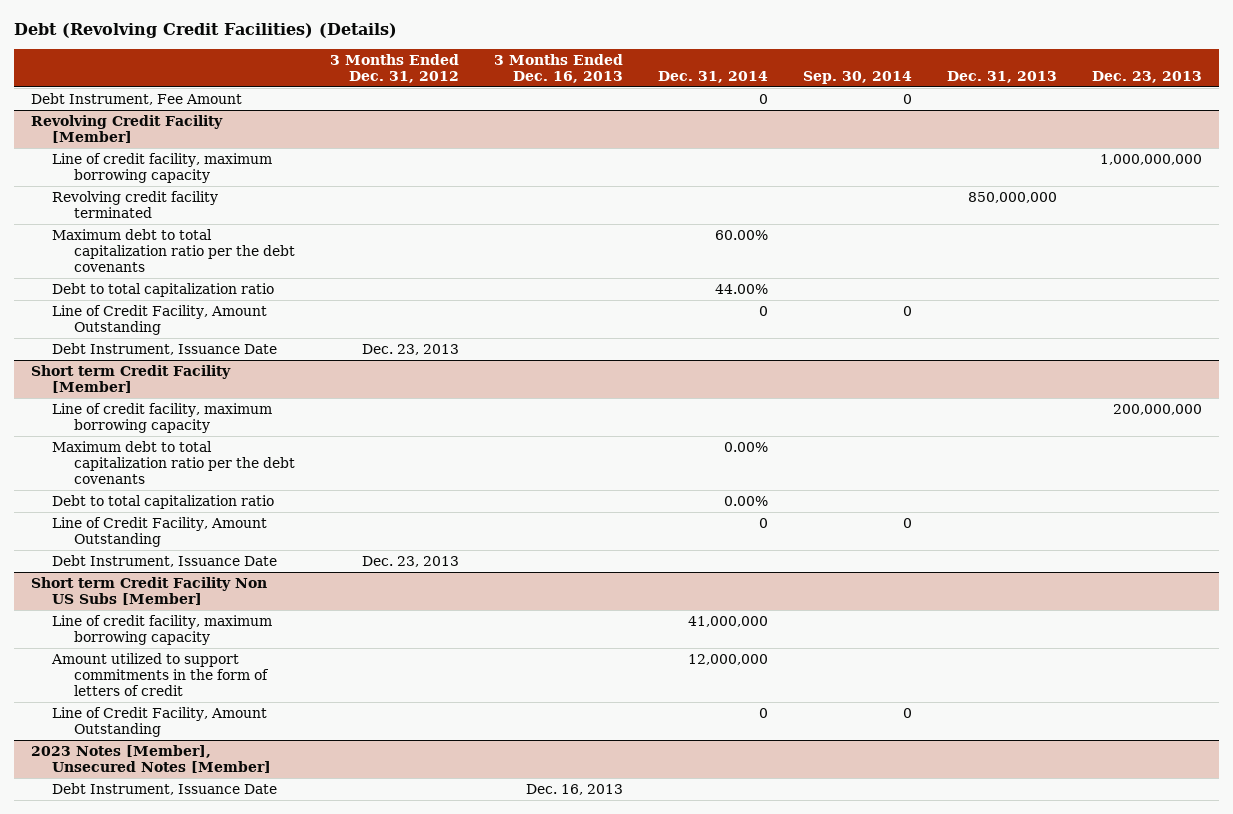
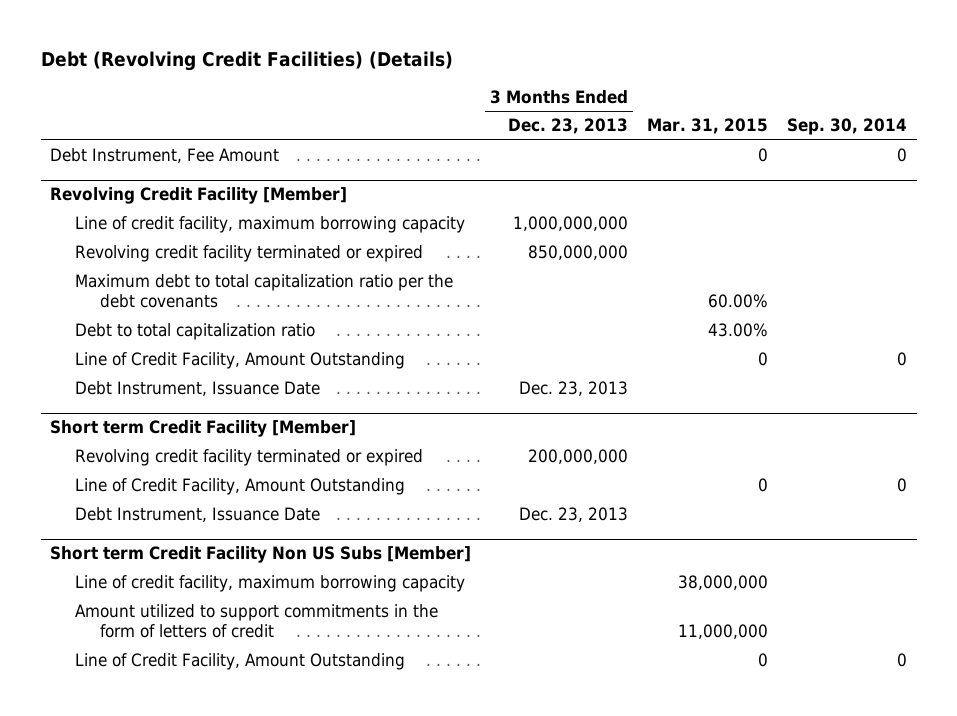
- | 3 Months Ended Dec. 31, 2012 | 3 Months Ended Dec. 16, 2013 | Dec. 31, 2014 | Sep. 30, 2014 | Dec. 31, 2013 | Dec. 23, 2013
+ | 3 Months Ended Dec. 23, 2013 | Mar. 31, 2015 | Sep. 30, 2014
@ Revolving Credit Facility [Member]
- Revolving credit facility terminated | | | | | 850,000,000 |
+ Revolving credit facility terminated or expired | 850,000,000 | |
@ Short term Credit Facility [Member]
- Line of credit facility, maximum borrowing capacity | | | | | | 200,000,000
- Maximum debt to total capitalization ratio per the debt covenants | | | 0.00% | | |
- Debt to total capitalization ratio | | | 0.00% | | |
+ Revolving credit facility terminated or expired | 200,000,000 | |
- 2023 Notes [Member], Unsecured Notes [Member]
- Debt Instrument, Issuance Date | | Dec. 16, 2013 | | | |

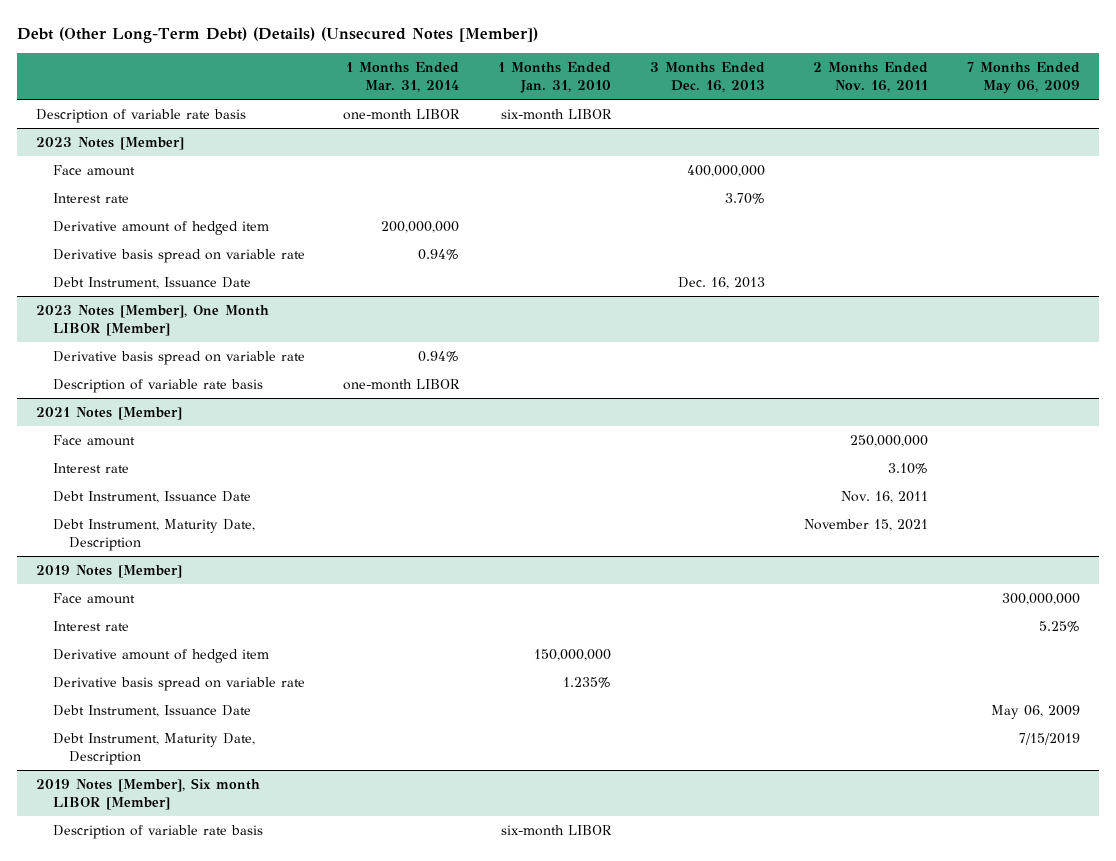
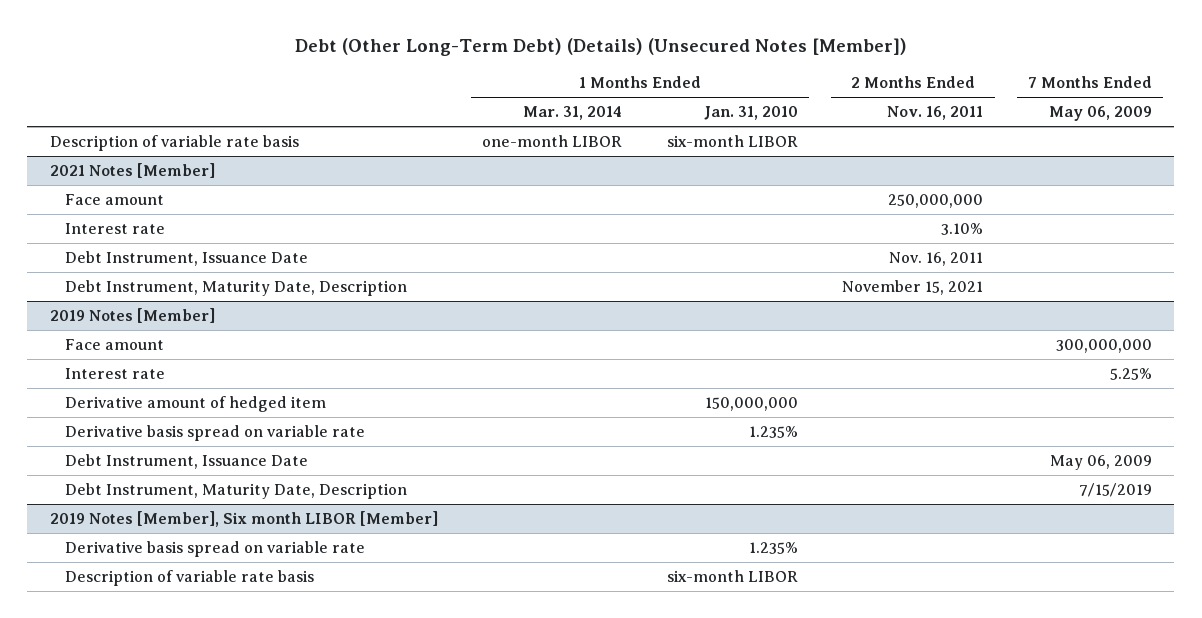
- | 1 Months Ended Mar. 31, 2014 | 1 Months Ended Jan. 31, 2010 | 3 Months Ended Dec. 16, 2013 | 2 Months Ended Nov. 16, 2011 | 7 Months Ended May 06, 2009
+ | 1 Months Ended Mar. 31, 2014 | 1 Months Ended Jan. 31, 2010 | 2 Months Ended Nov. 16, 2011 | 7 Months Ended May 06, 2009
- 2023 Notes [Member]
- Face amount | | | 400,000,000 | |
- Interest rate | | | 3.70% | |
- Derivative amount of hedged item | 200,000,000 | | | |
- Derivative basis spread on variable rate | 0.94% | | | |
- Debt Instrument, Issuance Date | | | Dec. 16, 2013 | |
- 2023 Notes [Member], One Month LIBOR [Member]
- Derivative basis spread on variable rate | 0.94% | | | |
- Description of variable rate basis | one-month LIBOR | | | |
@ 2019 Notes [Member], Six month LIBOR [Member]
+ Derivative basis spread on variable rate | | 1.235% | |

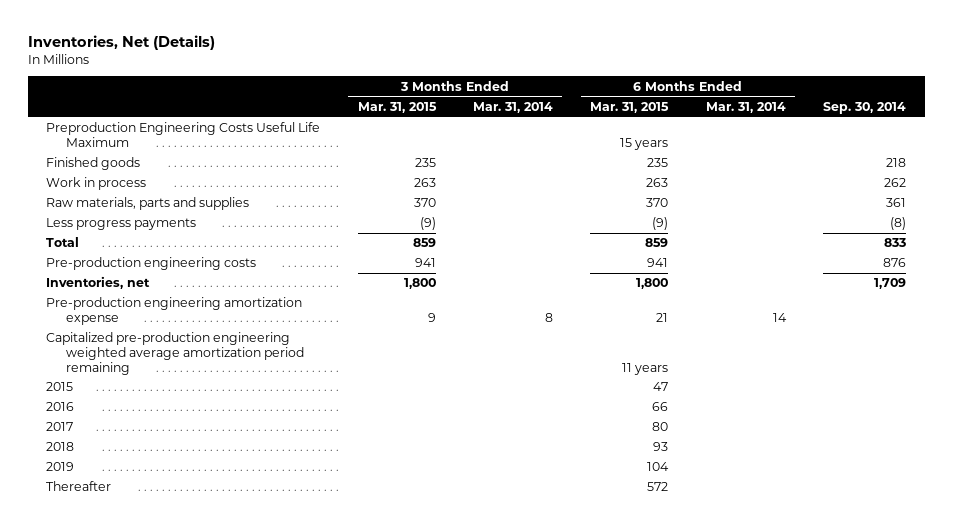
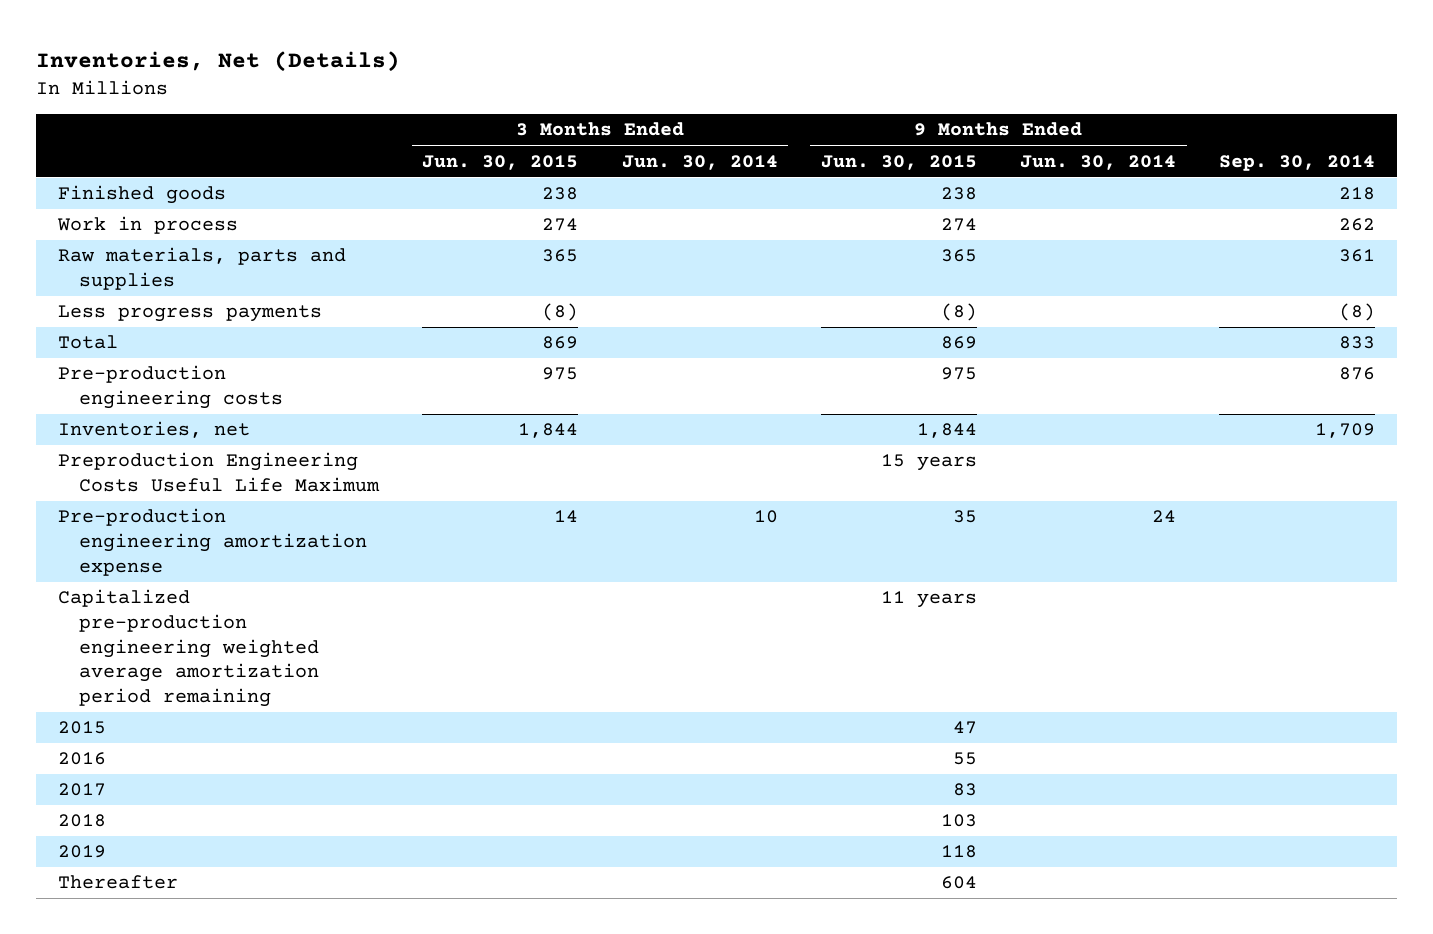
- | 3 Months Ended Mar. 31, 2015 | 3 Months Ended Mar. 31, 2014 | 6 Months Ended Mar. 31, 2015 | 6 Months Ended Mar. 31, 2014 | Sep. 30, 2014
+ | 3 Months Ended Jun. 30, 2015 | 3 Months Ended Jun. 30, 2014 | 9 Months Ended Jun. 30, 2015 | 9 Months Ended Jun. 30, 2014 | Sep. 30, 2014
moved down: Preproduction Engineering Costs Useful Life Maximum | | | 15 years | |

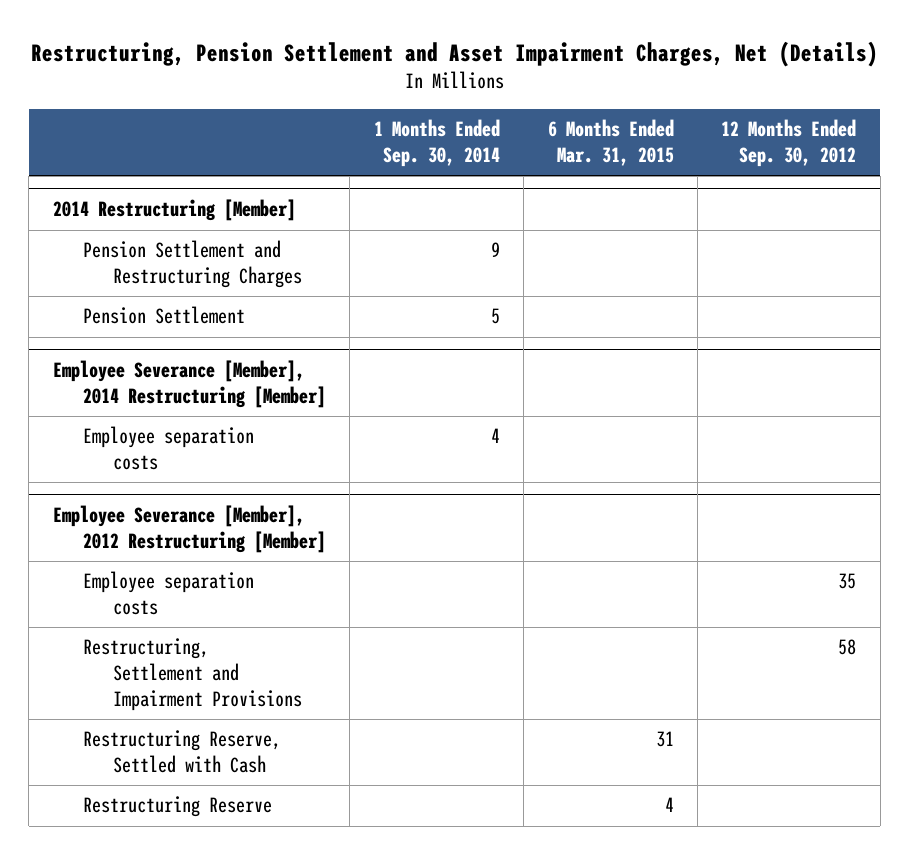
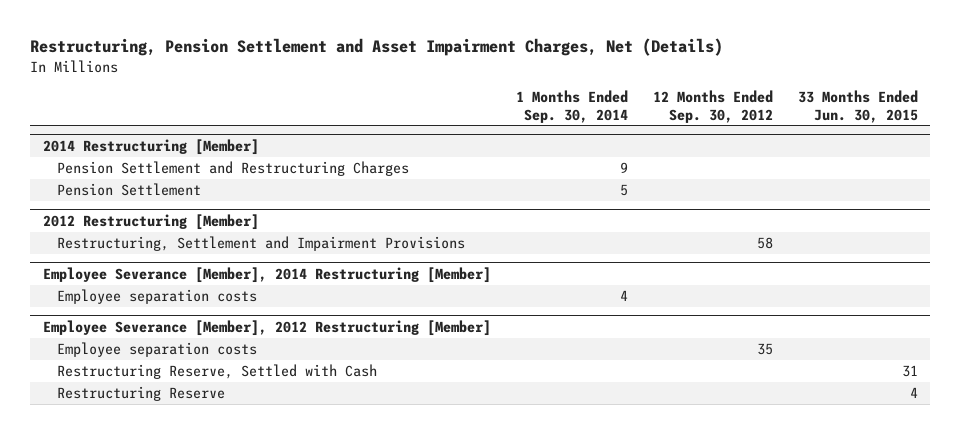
- | 1 Months Ended Sep. 30, 2014 | 6 Months Ended Mar. 31, 2015 | 12 Months Ended Sep. 30, 2012
+ | 1 Months Ended Sep. 30, 2014 | 12 Months Ended Sep. 30, 2012 | 33 Months Ended Jun. 30, 2015
+ 2012 Restructuring [Member]
+ Restructuring, Settlement and Impairment Provisions | | 58 |
@ Employee Severance [Member], 2012 Restructuring [Member]
- Restructuring, Settlement and Impairment Provisions | | | 58

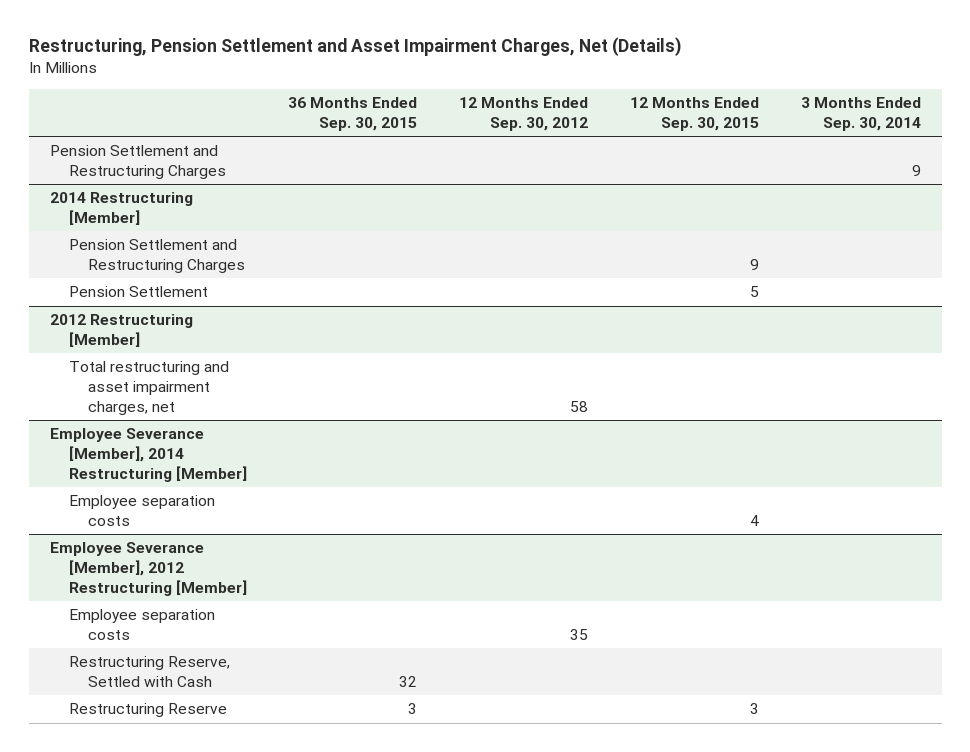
- | 1 Months Ended Sep. 30, 2014 | 12 Months Ended Sep. 30, 2012 | 33 Months Ended Jun. 30, 2015
+ | 36 Months Ended Sep. 30, 2015 | 12 Months Ended Sep. 30, 2012 | 12 Months Ended Sep. 30, 2015 | 3 Months Ended Sep. 30, 2014
+ Pension Settlement and Restructuring Charges | | | | 9
@ 2012 Restructuring [Member]
- Restructuring, Settlement and Impairment Provisions | | 58 |
+ Total restructuring and asset impairment charges, net | | 58 | |

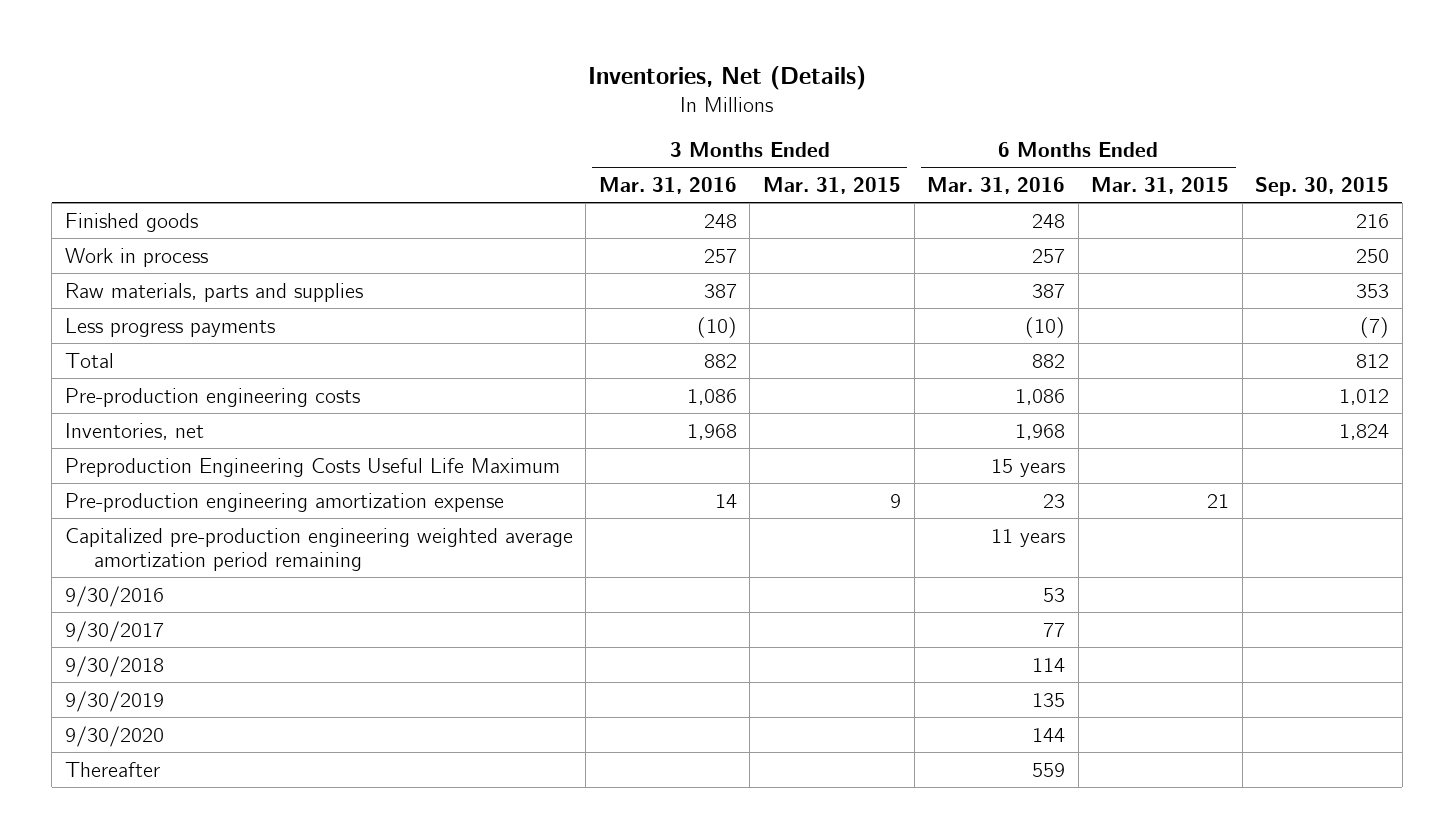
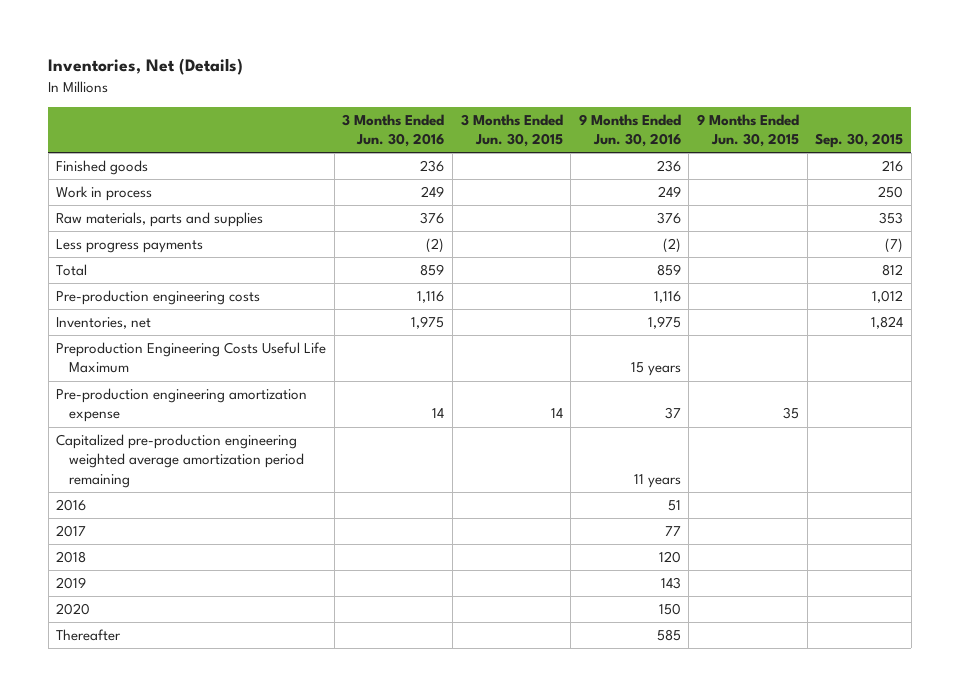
- | 3 Months Ended Mar. 31, 2016 | 3 Months Ended Mar. 31, 2015 | 6 Months Ended Mar. 31, 2016 | 6 Months Ended Mar. 31, 2015 | Sep. 30, 2015
+ | 3 Months Ended Jun. 30, 2016 | 3 Months Ended Jun. 30, 2015 | 9 Months Ended Jun. 30, 2016 | 9 Months Ended Jun. 30, 2015 | Sep. 30, 2015
- 9/30/2016 | | | 53 | |
- 9/30/2017 | | | 77 | |
- 9/30/2018 | | | 114 | |
- 9/30/2019 | | | 135 | |
- 9/30/2020 | | | 144 | |
+ 2016 | | | 51 | |
+ 2017 | | | 77 | |
+ 2018 | | | 120 | |
+ 2019 | | | 143 | |
+ 2020 | | | 150 | |

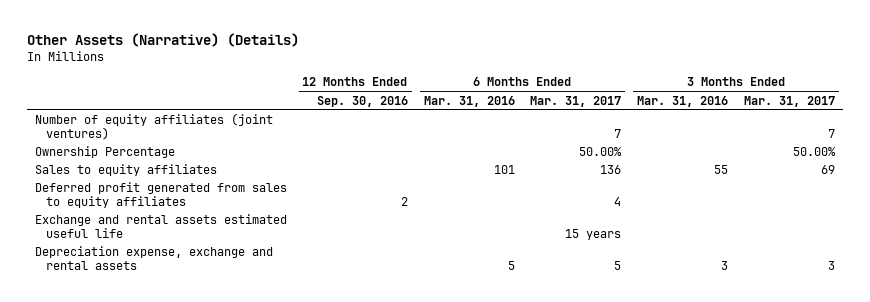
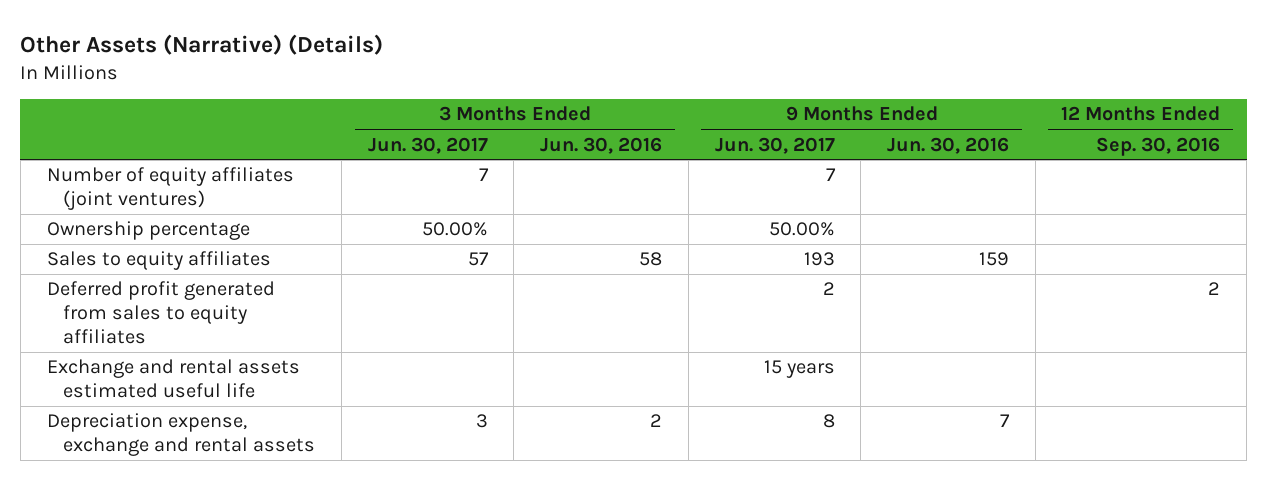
- | 12 Months Ended Sep. 30, 2016 | 6 Months Ended Mar. 31, 2016 | 6 Months Ended Mar. 31, 2017 | 3 Months Ended Mar. 31, 2016 | 3 Months Ended Mar. 31, 2017
+ | 3 Months Ended Jun. 30, 2017 | 3 Months Ended Jun. 30, 2016 | 9 Months Ended Jun. 30, 2017 | 9 Months Ended Jun. 30, 2016 | 12 Months Ended Sep. 30, 2016
- Ownership Percentage | | | 50.00% | | 50.00%
+ Ownership percentage | 50.00% | | 50.00% | |

